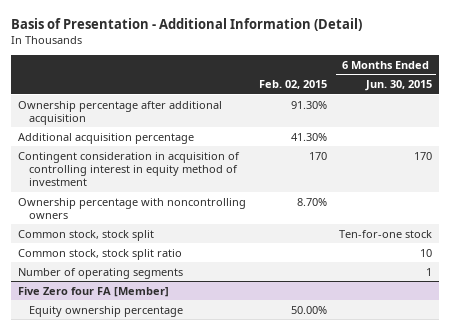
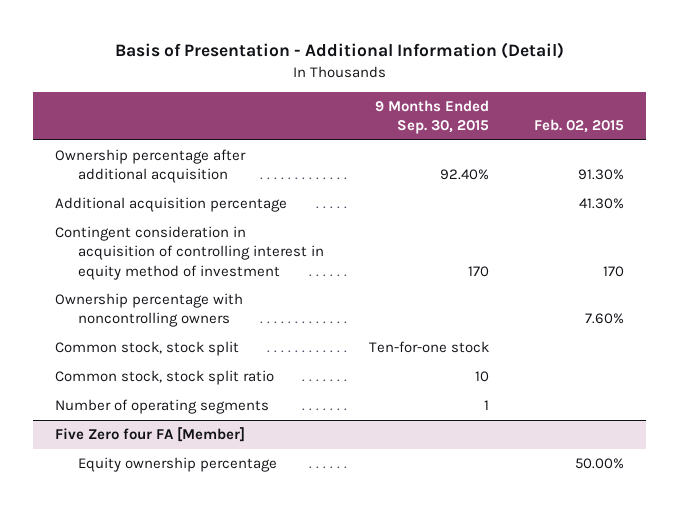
- | Feb. 02, 2015 | 6 Months Ended Jun. 30, 2015
+ | 9 Months Ended Sep. 30, 2015 | Feb. 02, 2015
- Ownership percentage with noncontrolling owners | 8.70% |
+ Ownership percentage with noncontrolling owners | | 7.60%

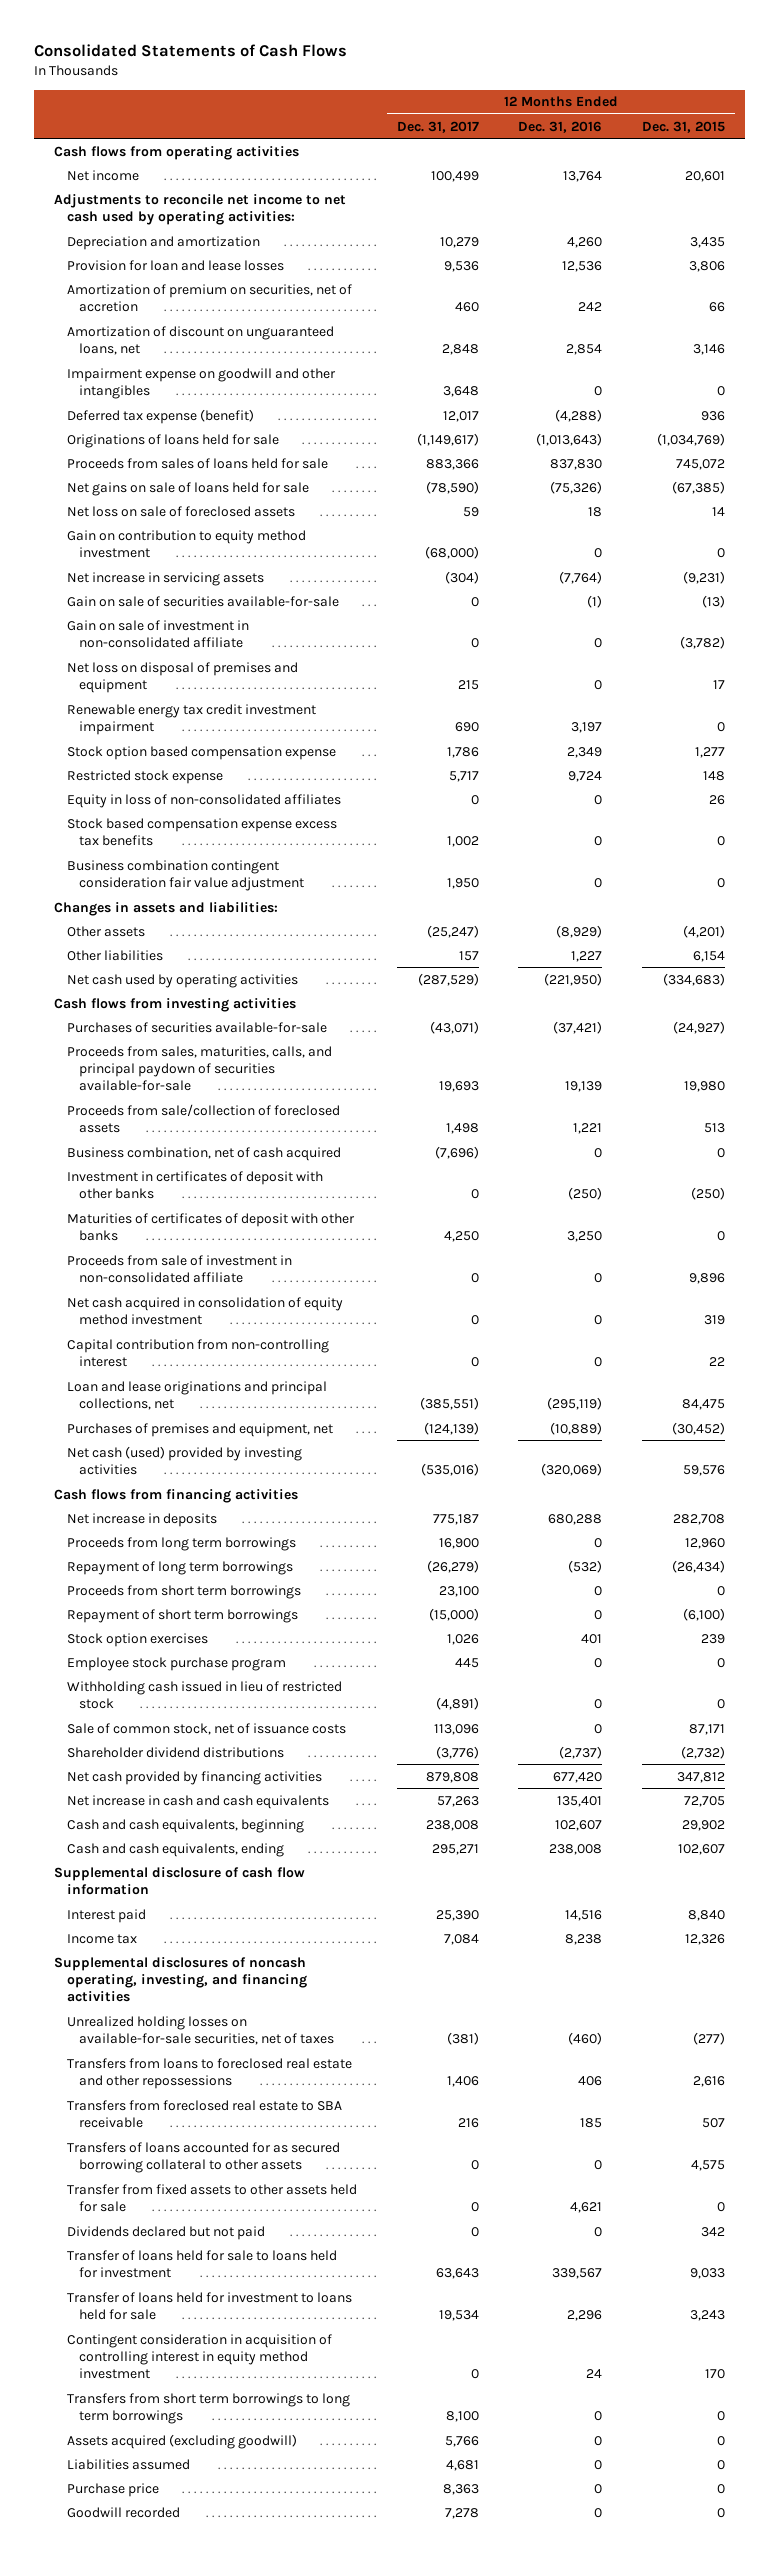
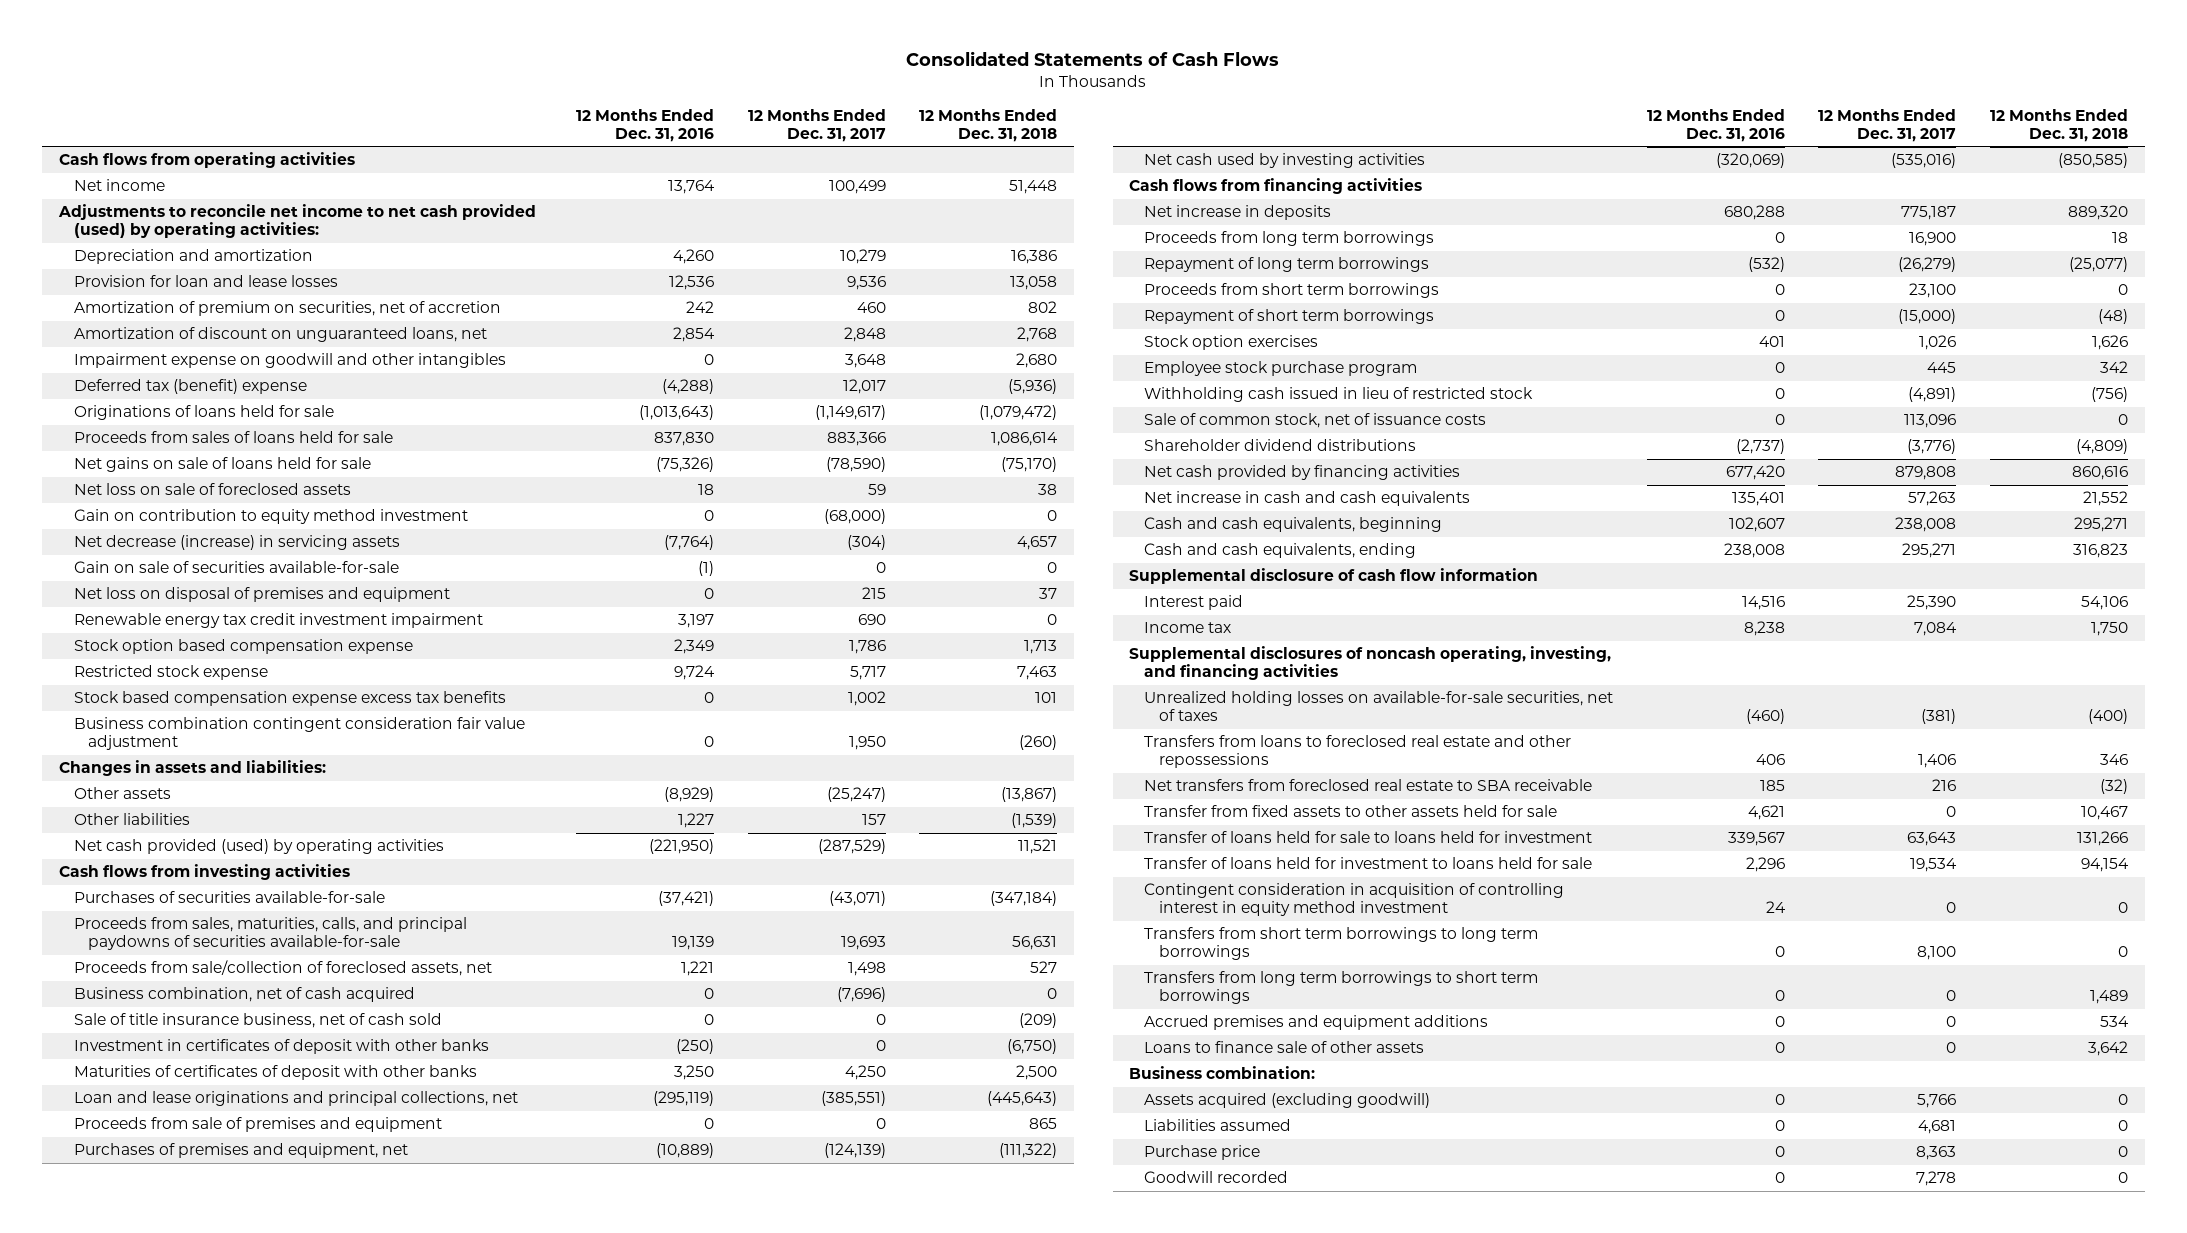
- | 12 Months Ended Dec. 31, 2017 | 12 Months Ended Dec. 31, 2016 | 12 Months Ended Dec. 31, 2015
+ | 12 Months Ended Dec. 31, 2016 | 12 Months Ended Dec. 31, 2017 | 12 Months Ended Dec. 31, 2018
- Adjustments to reconcile net income to net cash used by operating activities:
+ Adjustments to reconcile net income to net cash provided (used) by operating activities:
- Deferred tax expense (benefit) | 12,017 | (4,288) | 936
+ Deferred tax (benefit) expense | (4,288) | 12,017 | (5,936)
- Net increase in servicing assets | (304) | (7,764) | (9,231)
+ Net decrease (increase) in servicing assets | (7,764) | (304) | 4,657
- Gain on sale of investment in non-consolidated affiliate | 0 | 0 | (3,782)
- Equity in loss of non-consolidated affiliates | 0 | 0 | 26
- Net cash used by operating activities | (287,529) | (221,950) | (334,683)
+ Net cash provided (used) by operating activities | (221,950) | (287,529) | 11,521
- Proceeds from sales, maturities, calls, and principal paydown of securities available-for-sale | 19,693 | 19,139 | 19,980
- Proceeds from sale/collection of foreclosed assets | 1,498 | 1,221 | 513
+ Proceeds from sales, maturities, calls, and principal paydowns of securities available-for-sale | 19,139 | 19,693 | 56,631
+ Proceeds from sale/collection of foreclosed assets, net | 1,221 | 1,498 | 527
+ Sale of title insurance business, net of cash sold | 0 | 0 | (209)
- Proceeds from sale of investment in non-consolidated affiliate | 0 | 0 | 9,896
- Net cash acquired in consolidation of equity method investment | 0 | 0 | 319
- Capital contribution from non-controlling interest | 0 | 0 | 22
+ Proceeds from sale of premises and equipment | 0 | 0 | 865
- Net cash (used) provided by investing activities | (535,016) | (320,069) | 59,576
+ Net cash used by investing activities | (320,069) | (535,016) | (850,585)
- Transfers from foreclosed real estate to SBA receivable | 216 | 185 | 507
- Transfers of loans accounted for as secured borrowing collateral to other assets | 0 | 0 | 4,575
+ Net transfers from foreclosed real estate to SBA receivable | 185 | 216 | (32)
- Dividends declared but not paid | 0 | 0 | 342
+ Transfers from long term borrowings to short term borrowings | 0 | 0 | 1,489
+ Accrued premises and equipment additions | 0 | 0 | 534
+ Loans to finance sale of other assets | 0 | 0 | 3,642
+ Business combination:

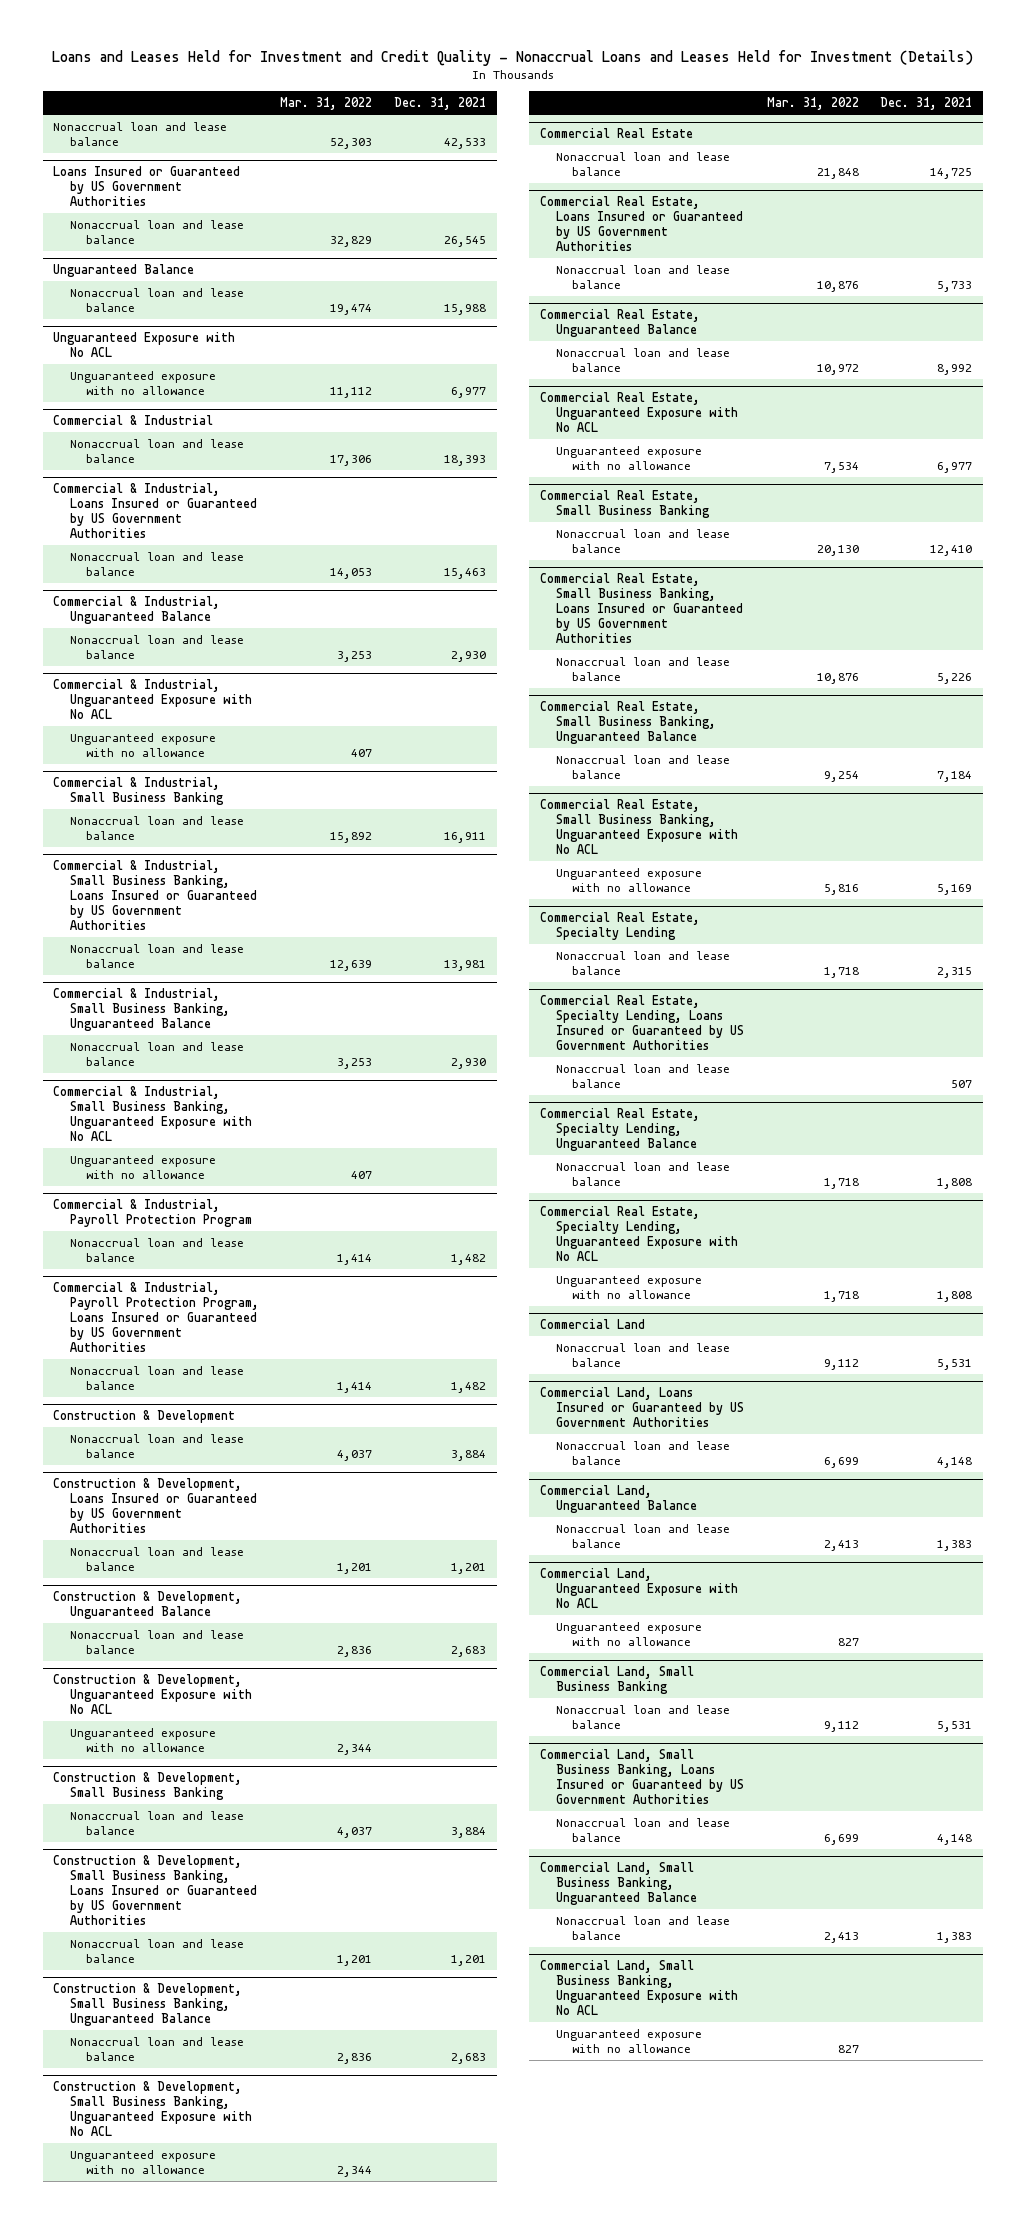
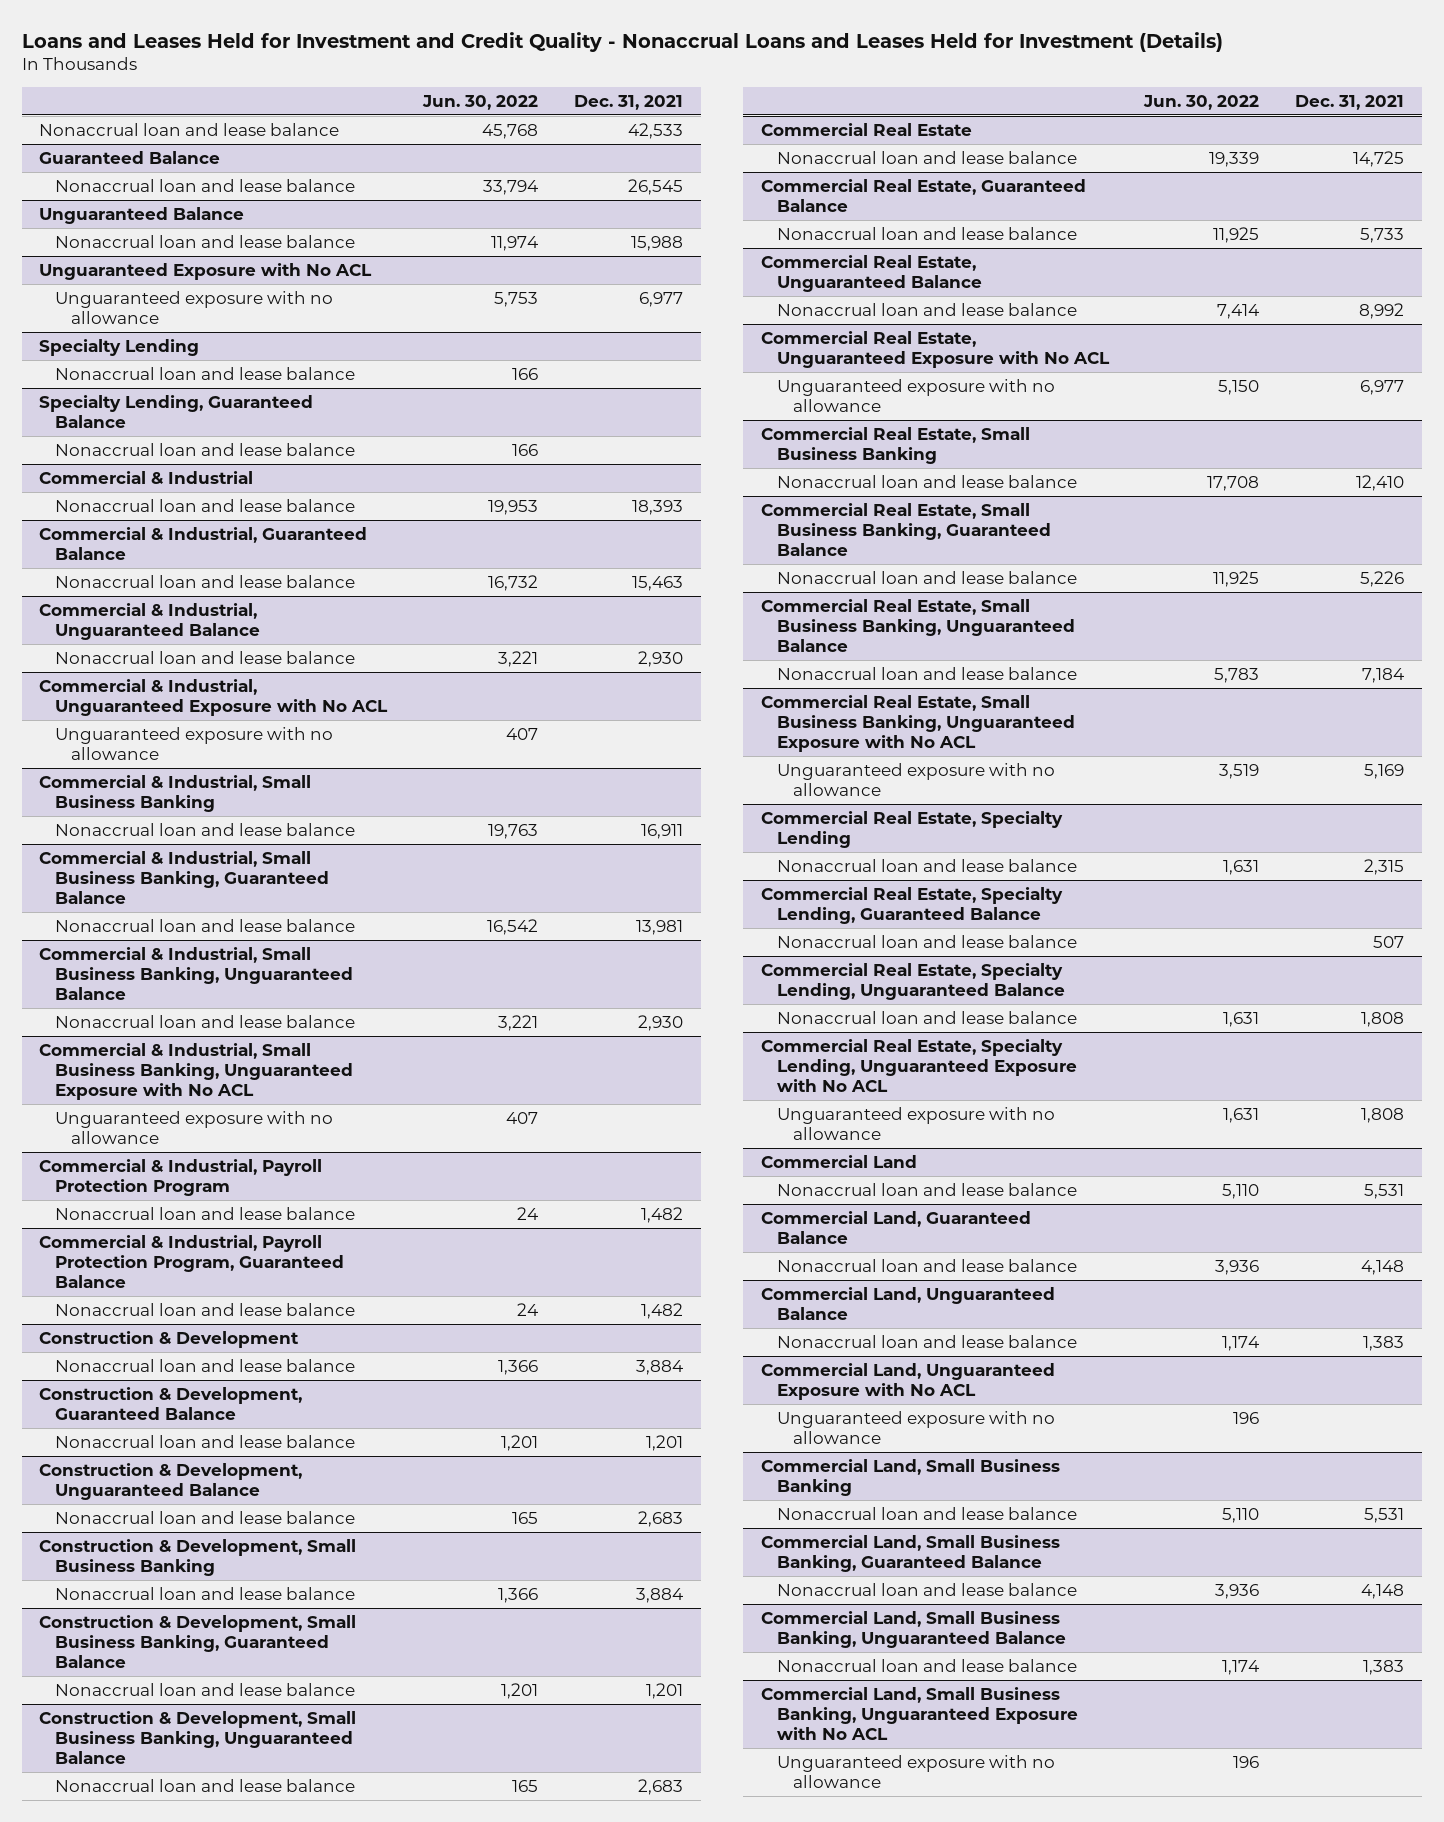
- | Mar. 31, 2022 | Dec. 31, 2021
+ | Jun. 30, 2022 | Dec. 31, 2021
- Loans Insured or Guaranteed by US Government Authorities
+ Guaranteed Balance
+ Specialty Lending
+ Nonaccrual loan and lease balance | 166 |
+ Specialty Lending, Guaranteed Balance
+ Nonaccrual loan and lease balance | 166 |
- Commercial & Industrial, Loans Insured or Guaranteed by US Government Authorities
+ Commercial & Industrial, Guaranteed Balance
- Commercial & Industrial, Small Business Banking, Loans Insured or Guaranteed by US Government Authorities
+ Commercial & Industrial, Small Business Banking, Guaranteed Balance
- Commercial & Industrial, Payroll Protection Program, Loans Insured or Guaranteed by US Government Authorities
+ Commercial & Industrial, Payroll Protection Program, Guaranteed Balance
- Construction & Development, Loans Insured or Guaranteed by US Government Authorities
+ Construction & Development, Guaranteed Balance
- Construction & Development, Unguaranteed Exposure with No ACL
- Unguaranteed exposure with no allowance | 2,344 |
- Construction & Development, Small Business Banking, Loans Insured or Guaranteed by US Government Authorities
+ Construction & Development, Small Business Banking, Guaranteed Balance
- Construction & Development, Small Business Banking, Unguaranteed Exposure with No ACL
- Unguaranteed exposure with no allowance | 2,344 |
- Commercial Real Estate, Loans Insured or Guaranteed by US Government Authorities
+ Commercial Real Estate, Guaranteed Balance
- Commercial Real Estate, Small Business Banking, Loans Insured or Guaranteed by US Government Authorities
+ Commercial Real Estate, Small Business Banking, Guaranteed Balance
- Commercial Real Estate, Specialty Lending, Loans Insured or Guaranteed by US Government Authorities
+ Commercial Real Estate, Specialty Lending, Guaranteed Balance
- Commercial Land, Loans Insured or Guaranteed by US Government Authorities
+ Commercial Land, Guaranteed Balance
- Commercial Land, Small Business Banking, Loans Insured or Guaranteed by US Government Authorities
+ Commercial Land, Small Business Banking, Guaranteed Balance

